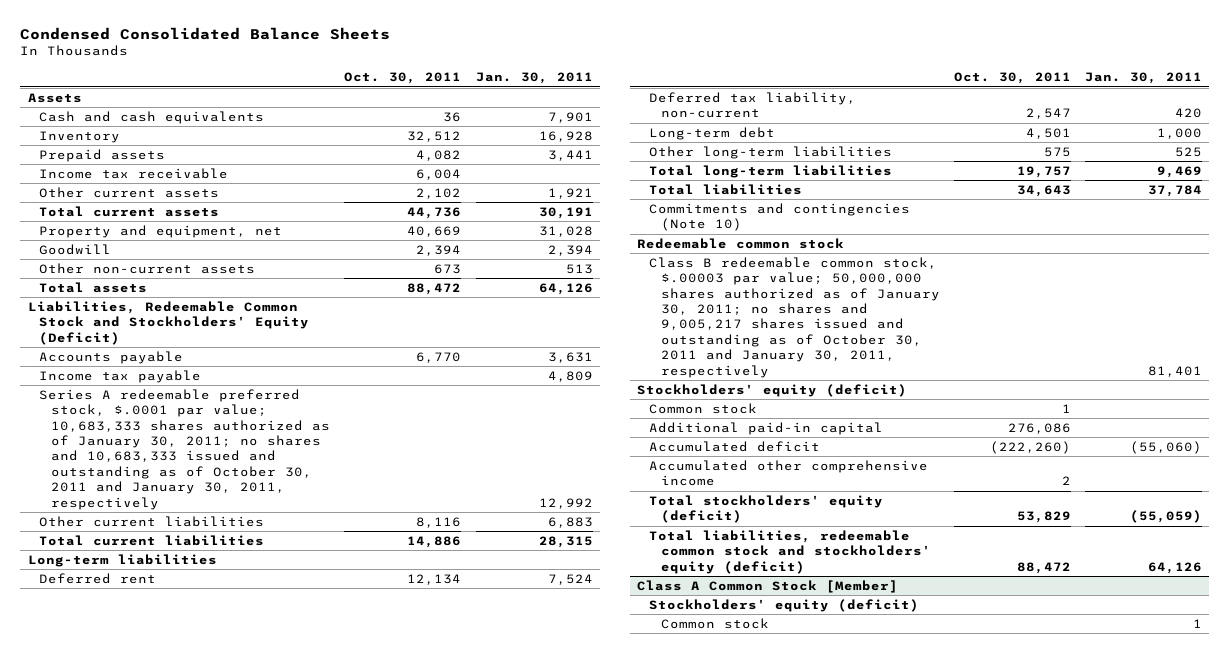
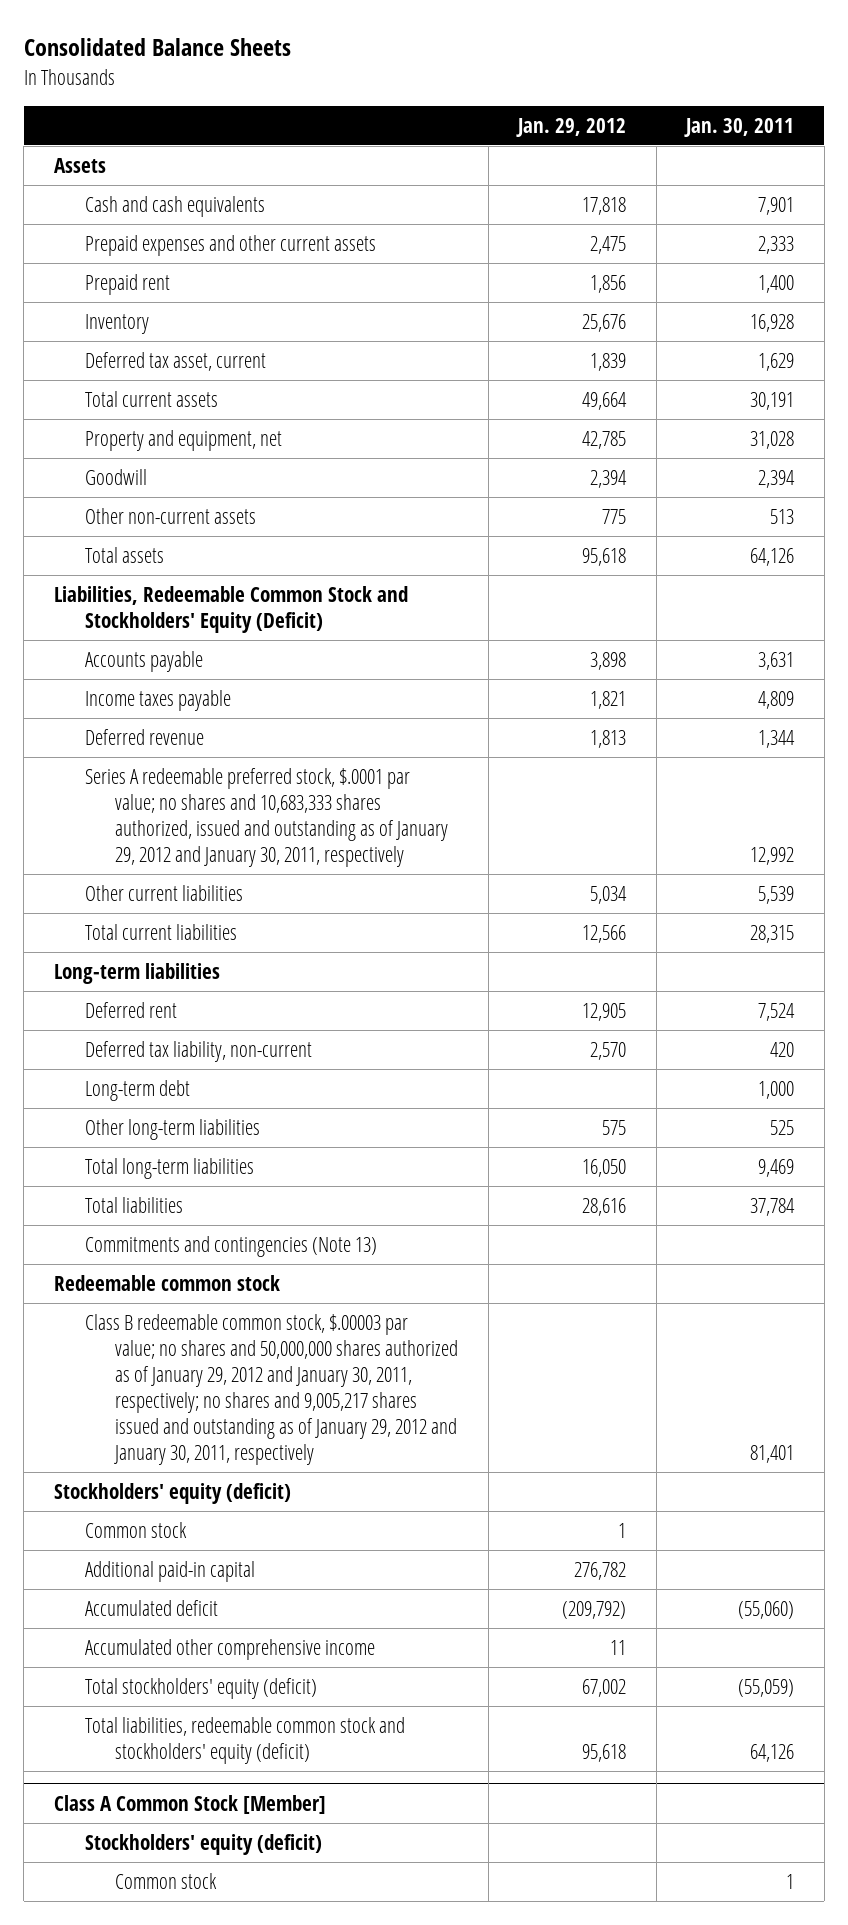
- Condensed Consolidated Balance Sheets
+ Consolidated Balance Sheets
- | Oct. 30, 2011 | Jan. 30, 2011
+ | Jan. 29, 2012 | Jan. 30, 2011
+ Prepaid expenses and other current assets | 2,475 | 2,333
+ Prepaid rent | 1,856 | 1,400
- Prepaid assets | 4,082 | 3,441
- Income tax receivable | 6,004 |
- Other current assets | 2,102 | 1,921
+ Deferred tax asset, current | 1,839 | 1,629
- Income tax payable | | 4,809
- Series A redeemable preferred stock, $.0001 par value; 10,683,333 shares authorized as of January 30, 2011; no shares and 10,683,333 issued and outstanding as of October 30, 2011 and January 30, 2011, respectively | | 12,992
- Other current liabilities | 8,116 | 6,883
+ Income taxes payable | 1,821 | 4,809
+ Deferred revenue | 1,813 | 1,344
+ Series A redeemable preferred stock, $.0001 par value; no shares and 10,683,333 shares authorized, issued and outstanding as of January 29, 2012 and January 30, 2011, respectively | | 12,992
+ Other current liabilities | 5,034 | 5,539
- Commitments and contingencies (Note 10)
+ Commitments and contingencies (Note 13)
- Class B redeemable common stock, $.00003 par value; 50,000,000 shares authorized as of January 30, 2011; no shares and 9,005,217 shares issued and outstanding as of October 30, 2011 and January 30, 2011, respectively | | 81,401
+ Class B redeemable common stock, $.00003 par value; no shares and 50,000,000 shares authorized as of January 29, 2012 and January 30, 2011, respectively; no shares and 9,005,217 shares issued and outstanding as of January 29, 2012 and January 30, 2011, respectively | | 81,401

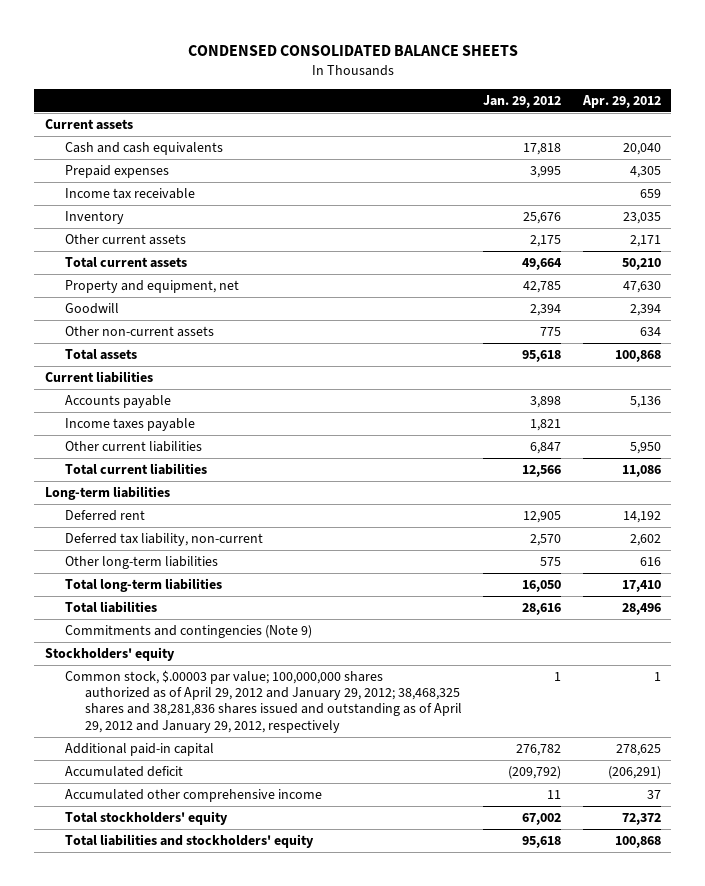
- Consolidated Balance Sheets
+ CONDENSED CONSOLIDATED BALANCE SHEETS
- | Jan. 29, 2012 | Jan. 30, 2011
+ | Jan. 29, 2012 | Apr. 29, 2012
- Assets
+ Current assets
- Prepaid expenses and other current assets | 2,475 | 2,333
- Prepaid rent | 1,856 | 1,400
+ Prepaid expenses | 3,995 | 4,305
+ Income tax receivable | | 659
- Deferred tax asset, current | 1,839 | 1,629
+ Other current assets | 2,175 | 2,171
- Liabilities, Redeemable Common Stock and Stockholders' Equity (Deficit)
+ Current liabilities
- Deferred revenue | 1,813 | 1,344
- Series A redeemable preferred stock, $.0001 par value; no shares and 10,683,333 shares authorized, issued and outstanding as of January 29, 2012 and January 30, 2011, respectively | | 12,992
- Other current liabilities | 5,034 | 5,539
+ Other current liabilities | 6,847 | 5,950
- Long-term debt | | 1,000
- Commitments and contingencies (Note 13)
- Redeemable common stock
- Class B redeemable common stock, $.00003 par value; no shares and 50,000,000 shares authorized as of January 29, 2012 and January 30, 2011, respectively; no shares and 9,005,217 shares issued and outstanding as of January 29, 2012 and January 30, 2011, respectively | | 81,401
- Stockholders' equity (deficit)
- Common stock | 1 |
+ Commitments and contingencies (Note 9)
+ Stockholders' equity
+ Common stock, $.00003 par value; 100,000,000 shares authorized as of April 29, 2012 and January 29, 2012; 38,468,325 shares and 38,281,836 shares issued and outstanding as of April 29, 2012 and January 29, 2012, respectively | 1 | 1
- Total stockholders' equity (deficit) | 67,002 | (55,059)
- Total liabilities, redeemable common stock and stockholders' equity (deficit) | 95,618 | 64,126
- Class A Common Stock [Member]
- Stockholders' equity (deficit)
- Common stock | | 1
+ Total stockholders' equity | 67,002 | 72,372
+ Total liabilities and stockholders' equity | 95,618 | 100,868

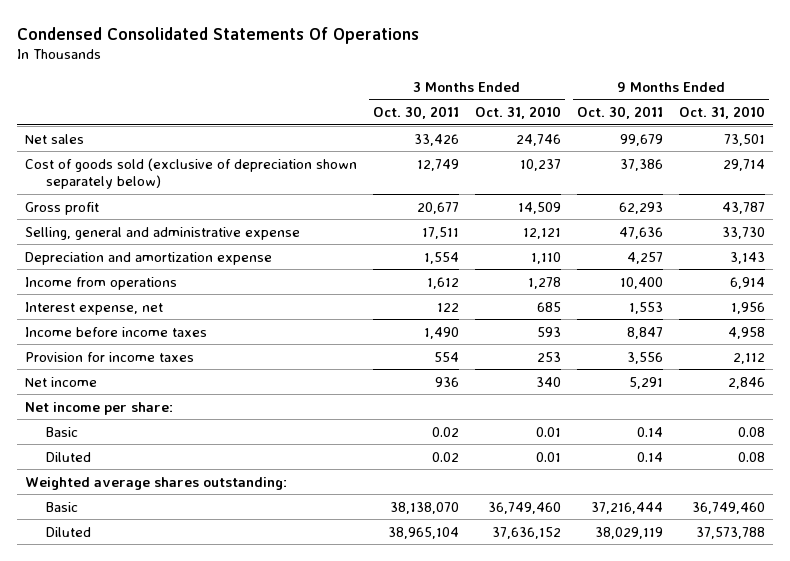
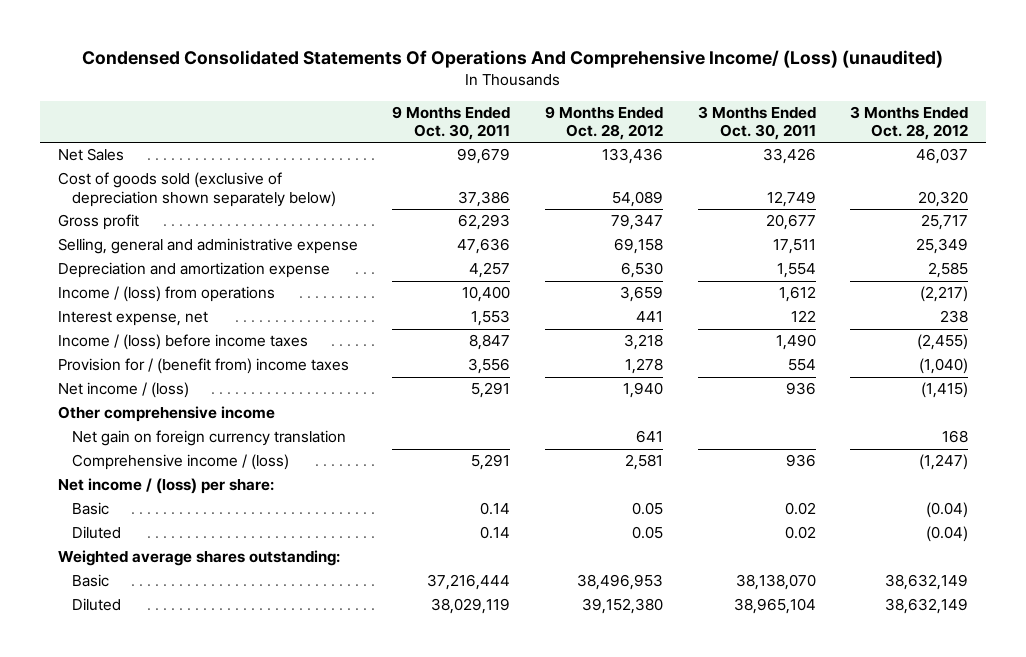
- Condensed Consolidated Statements Of Operations
+ Condensed Consolidated Statements Of Operations And Comprehensive Income/ (Loss) (unaudited)
- | 3 Months Ended Oct. 30, 2011 | 3 Months Ended Oct. 31, 2010 | 9 Months Ended Oct. 30, 2011 | 9 Months Ended Oct. 31, 2010
+ | 9 Months Ended Oct. 30, 2011 | 9 Months Ended Oct. 28, 2012 | 3 Months Ended Oct. 30, 2011 | 3 Months Ended Oct. 28, 2012
- Net sales | 33,426 | 24,746 | 99,679 | 73,501
+ Net Sales | 99,679 | 133,436 | 33,426 | 46,037
- Income from operations | 1,612 | 1,278 | 10,400 | 6,914
+ Income / (loss) from operations | 10,400 | 3,659 | 1,612 | (2,217)
- Income before income taxes | 1,490 | 593 | 8,847 | 4,958
- Provision for income taxes | 554 | 253 | 3,556 | 2,112
- Net income | 936 | 340 | 5,291 | 2,846
- Net income per share:
+ Income / (loss) before income taxes | 8,847 | 3,218 | 1,490 | (2,455)
+ Provision for / (benefit from) income taxes | 3,556 | 1,278 | 554 | (1,040)
+ Net income / (loss) | 5,291 | 1,940 | 936 | (1,415)
+ Other comprehensive income
+ Net gain on foreign currency translation | | 641 | | 168
+ Comprehensive income / (loss) | 5,291 | 2,581 | 936 | (1,247)
+ Net income / (loss) per share:

